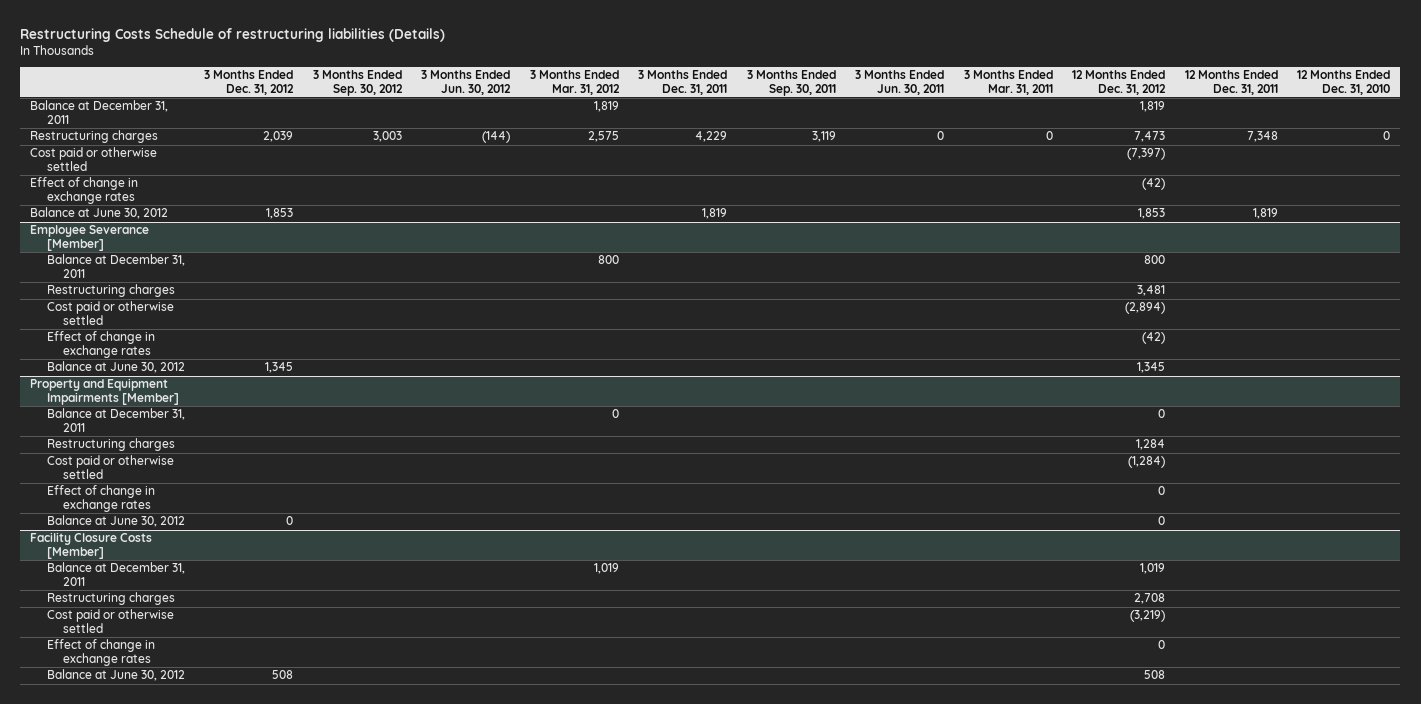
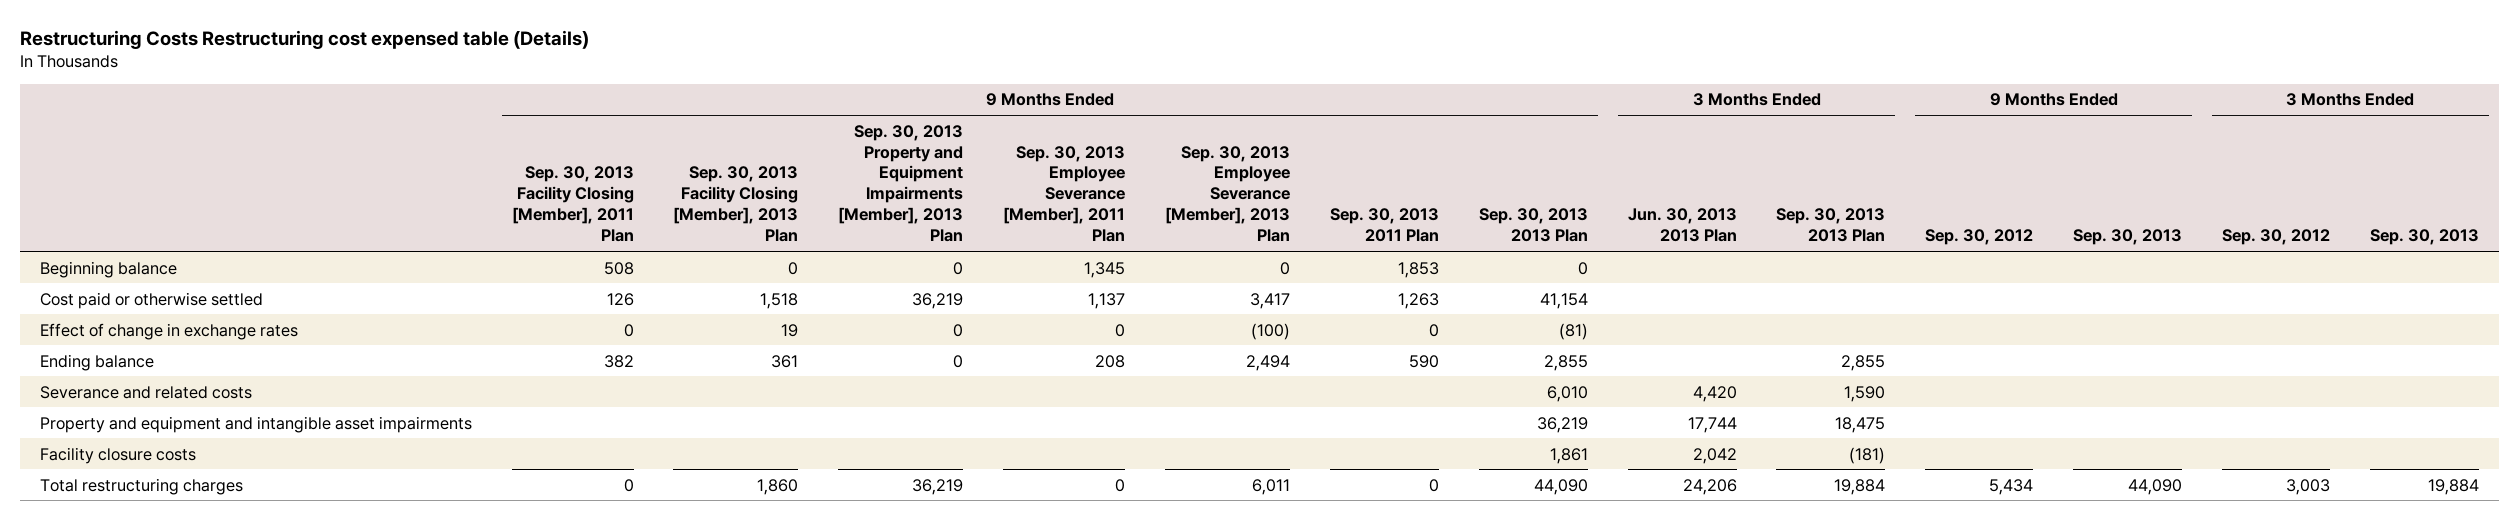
- Restructuring Costs Schedule of restructuring liabilities (Details)
+ Restructuring Costs Restructuring cost expensed table (Details)
- | 3 Months Ended Dec. 31, 2012 | 3 Months Ended Sep. 30, 2012 | 3 Months Ended Jun. 30, 2012 | 3 Months Ended Mar. 31, 2012 | 3 Months Ended Dec. 31, 2011 | 3 Months Ended Sep. 30, 2011 | 3 Months Ended Jun. 30, 2011 | 3 Months Ended Mar. 31, 2011 | 12 Months Ended Dec. 31, 2012 | 12 Months Ended Dec. 31, 2011 | 12 Months Ended Dec. 31, 2010
+ | 9 Months Ended Sep. 30, 2013 Facility Closing [Member], 2011 Plan | 9 Months Ended Sep. 30, 2013 Facility Closing [Member], 2013 Plan | 9 Months Ended Sep. 30, 2013 Property and Equipment Impairments [Member], 2013 Plan | 9 Months Ended Sep. 30, 2013 Employee Severance [Member], 2011 Plan | 9 Months Ended Sep. 30, 2013 Employee Severance [Member], 2013 Plan | 9 Months Ended Sep. 30, 2013 2011 Plan | 9 Months Ended Sep. 30, 2013 2013 Plan | 3 Months Ended Jun. 30, 2013 2013 Plan | 3 Months Ended Sep. 30, 2013 2013 Plan | 9 Months Ended Sep. 30, 2012 | 9 Months Ended Sep. 30, 2013 | 3 Months Ended Sep. 30, 2012 | 3 Months Ended Sep. 30, 2013
- Balance at December 31, 2011 | | | | 1,819 | | | | | 1,819 | |
- Restructuring charges | 2,039 | 3,003 | (144) | 2,575 | 4,229 | 3,119 | 0 | 0 | 7,473 | 7,348 | 0
+ Beginning balance | 508 | 0 | 0 | 1,345 | 0 | 1,853 | 0 | | | | | |
- Balance at June 30, 2012 | 1,853 | | | | 1,819 | | | | 1,853 | 1,819 |
- Employee Severance [Member]
- Balance at December 31, 2011 | | | | 800 | | | | | 800 | |
- Restructuring charges | | | | | | | | | 3,481 | |
- Cost paid or otherwise settled | | | | | | | | | (2,894) | |
- Effect of change in exchange rates | | | | | | | | | (42) | |
- Balance at June 30, 2012 | 1,345 | | | | | | | | 1,345 | |
- Property and Equipment Impairments [Member]
- Balance at December 31, 2011 | | | | 0 | | | | | 0 | |
- Restructuring charges | | | | | | | | | 1,284 | |
- Cost paid or otherwise settled | | | | | | | | | (1,284) | |
- Effect of change in exchange rates | | | | | | | | | 0 | |
- Balance at June 30, 2012 | 0 | | | | | | | | 0 | |
- Facility Closure Costs [Member]
- Balance at December 31, 2011 | | | | 1,019 | | | | | 1,019 | |
- Restructuring charges | | | | | | | | | 2,708 | |
- Cost paid or otherwise settled | | | | | | | | | (3,219) | |
- Effect of change in exchange rates | | | | | | | | | 0 | |
- Balance at June 30, 2012 | 508 | | | | | | | | 508 | |
+ Ending balance | 382 | 361 | 0 | 208 | 2,494 | 590 | 2,855 | | 2,855 | | | |
+ Severance and related costs | | | | | | | 6,010 | 4,420 | 1,590 | | | |
+ Property and equipment and intangible asset impairments | | | | | | | 36,219 | 17,744 | 18,475 | | | |
+ Facility closure costs | | | | | | | 1,861 | 2,042 | (181) | | | |
+ Total restructuring charges | 0 | 1,860 | 36,219 | 0 | 6,011 | 0 | 44,090 | 24,206 | 19,884 | 5,434 | 44,090 | 3,003 | 19,884

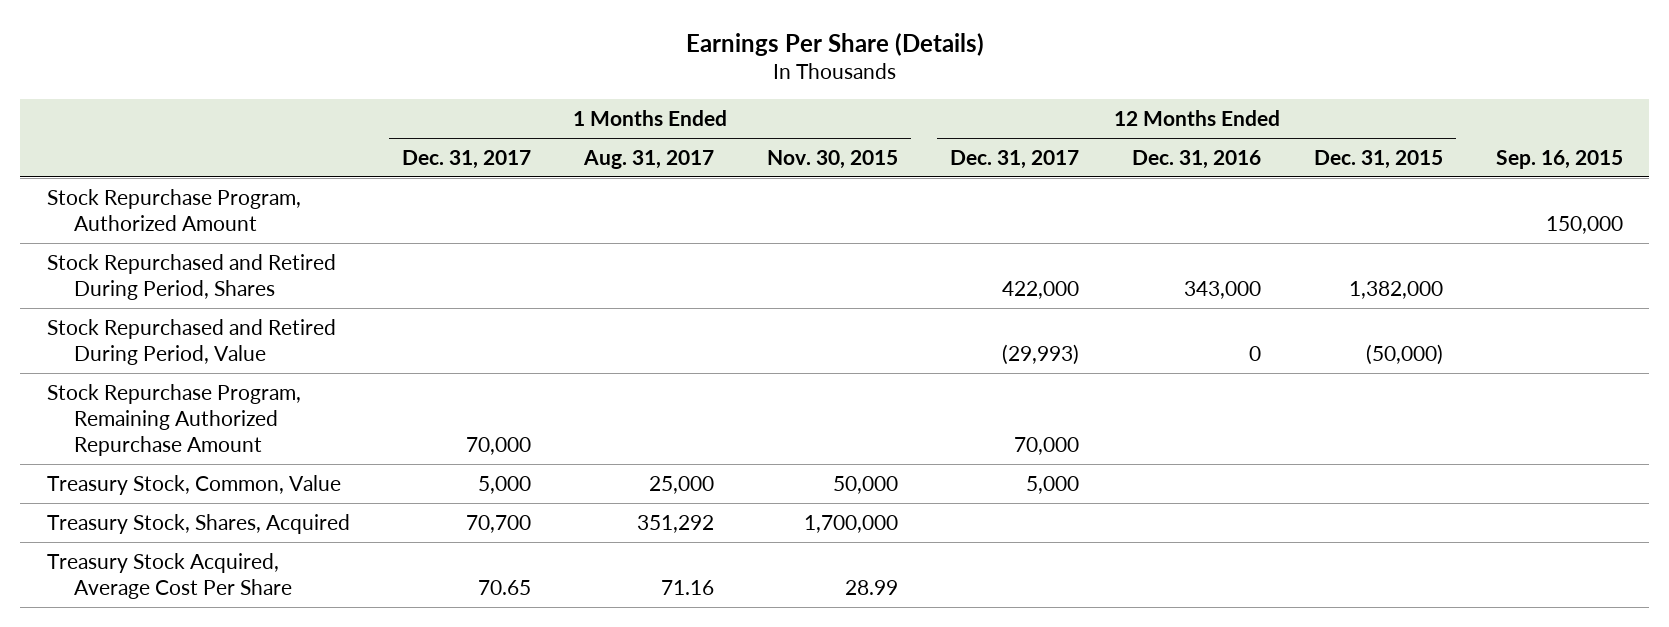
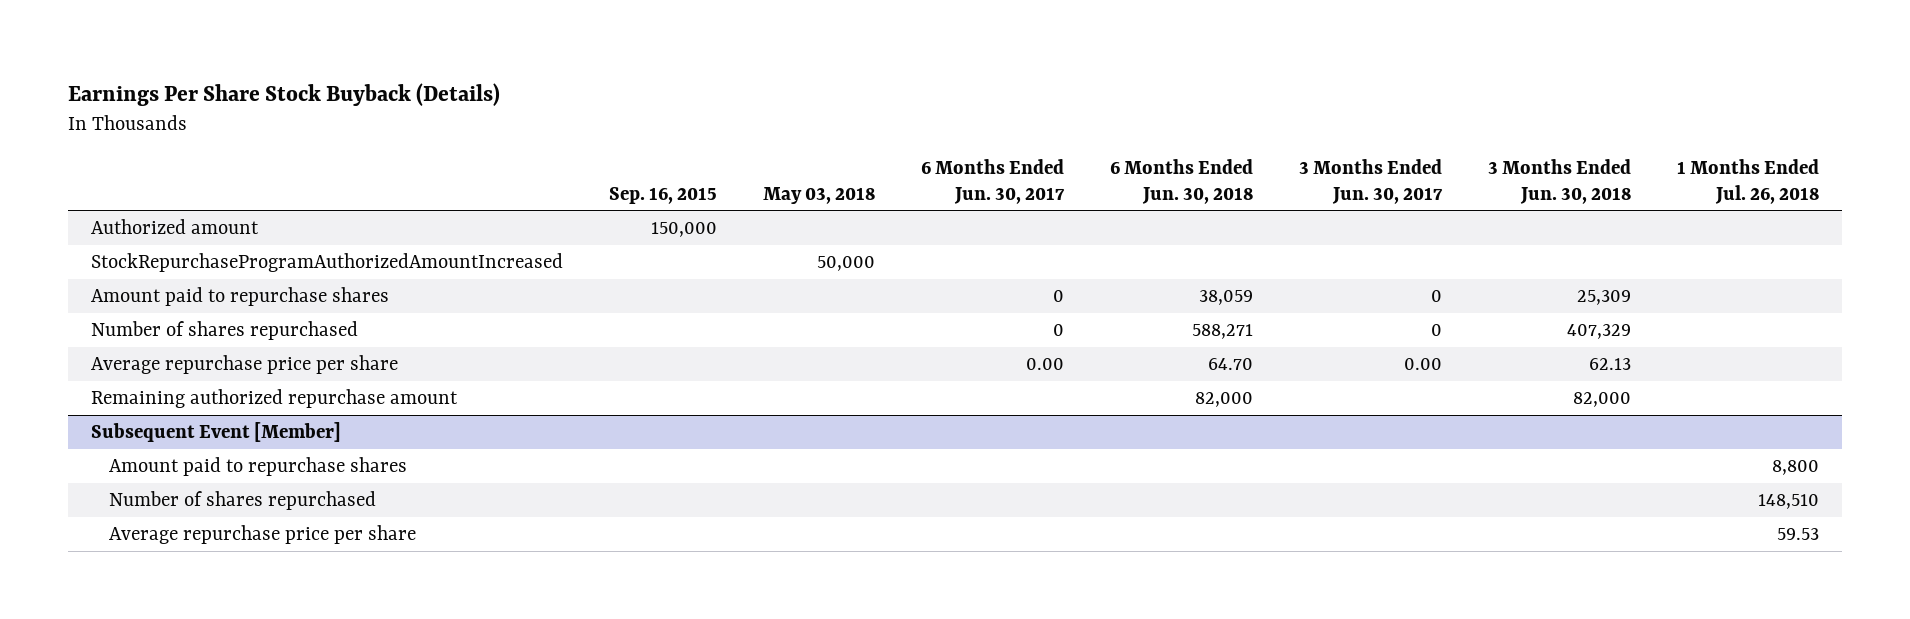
- Earnings Per Share (Details)
+ Earnings Per Share Stock Buyback (Details)
- | 1 Months Ended Dec. 31, 2017 | 1 Months Ended Aug. 31, 2017 | 1 Months Ended Nov. 30, 2015 | 12 Months Ended Dec. 31, 2017 | 12 Months Ended Dec. 31, 2016 | 12 Months Ended Dec. 31, 2015 | Sep. 16, 2015
+ | Sep. 16, 2015 | May 03, 2018 | 6 Months Ended Jun. 30, 2017 | 6 Months Ended Jun. 30, 2018 | 3 Months Ended Jun. 30, 2017 | 3 Months Ended Jun. 30, 2018 | 1 Months Ended Jul. 26, 2018
- Stock Repurchase Program, Authorized Amount | | | | | | | 150,000
- Stock Repurchased and Retired During Period, Shares | | | | 422,000 | 343,000 | 1,382,000 |
- Stock Repurchased and Retired During Period, Value | | | | (29,993) | 0 | (50,000) |
- Stock Repurchase Program, Remaining Authorized Repurchase Amount | 70,000 | | | 70,000 | | |
- Treasury Stock, Common, Value | 5,000 | 25,000 | 50,000 | 5,000 | | |
- Treasury Stock, Shares, Acquired | 70,700 | 351,292 | 1,700,000 | | | |
- Treasury Stock Acquired, Average Cost Per Share | 70.65 | 71.16 | 28.99 | | | |
+ Authorized amount | 150,000 | | | | | |
+ StockRepurchaseProgramAuthorizedAmountIncreased | | 50,000 | | | | |
+ Amount paid to repurchase shares | | | 0 | 38,059 | 0 | 25,309 |
+ Number of shares repurchased | | | 0 | 588,271 | 0 | 407,329 |
+ Average repurchase price per share | | | 0.00 | 64.70 | 0.00 | 62.13 |
+ Remaining authorized repurchase amount | | | | 82,000 | | 82,000 |
+ Subsequent Event [Member]
+ Amount paid to repurchase shares | | | | | | | 8,800
+ Number of shares repurchased | | | | | | | 148,510
+ Average repurchase price per share | | | | | | | 59.53

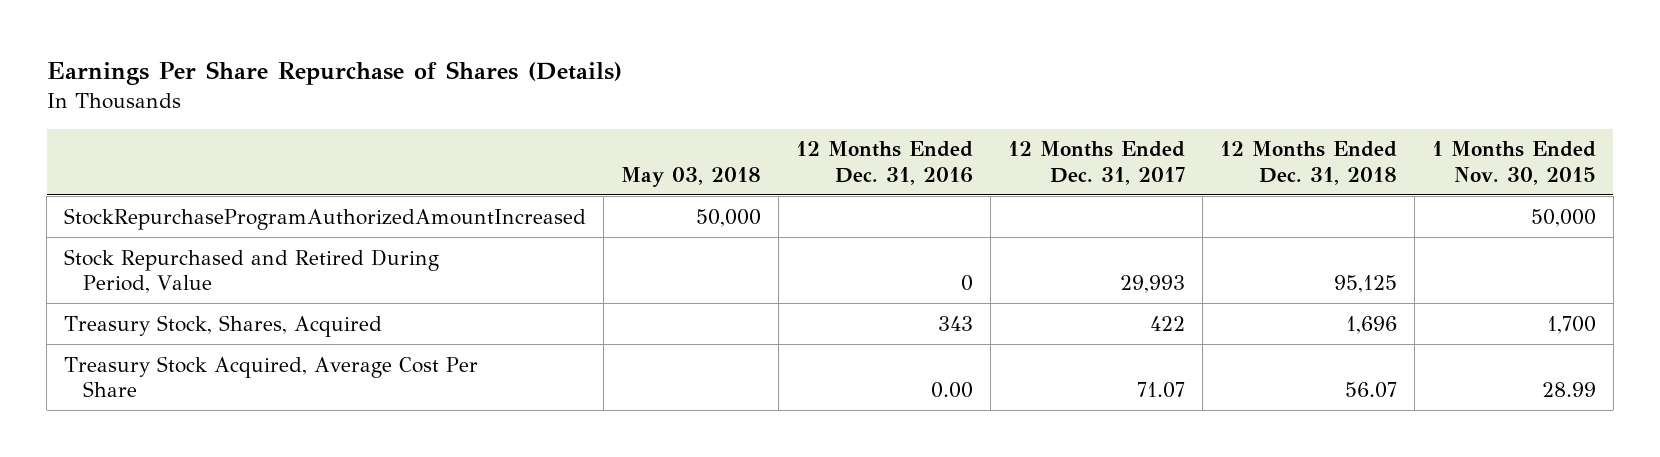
- Earnings Per Share Stock Buyback (Details)
+ Earnings Per Share Repurchase of Shares (Details)
- | Sep. 16, 2015 | May 03, 2018 | 6 Months Ended Jun. 30, 2017 | 6 Months Ended Jun. 30, 2018 | 3 Months Ended Jun. 30, 2017 | 3 Months Ended Jun. 30, 2018 | 1 Months Ended Jul. 26, 2018
+ | May 03, 2018 | 12 Months Ended Dec. 31, 2016 | 12 Months Ended Dec. 31, 2017 | 12 Months Ended Dec. 31, 2018 | 1 Months Ended Nov. 30, 2015
- Authorized amount | 150,000 | | | | | |
- Amount paid to repurchase shares | | | 0 | 38,059 | 0 | 25,309 |
- Number of shares repurchased | | | 0 | 588,271 | 0 | 407,329 |
- Average repurchase price per share | | | 0.00 | 64.70 | 0.00 | 62.13 |
- Remaining authorized repurchase amount | | | | 82,000 | | 82,000 |
- Subsequent Event [Member]
- Amount paid to repurchase shares | | | | | | | 8,800
- Number of shares repurchased | | | | | | | 148,510
- Average repurchase price per share | | | | | | | 59.53
+ Stock Repurchased and Retired During Period, Value | | 0 | 29,993 | 95,125 |
+ Treasury Stock, Shares, Acquired | | 343 | 422 | 1,696 | 1,700
+ Treasury Stock Acquired, Average Cost Per Share | | 0.00 | 71.07 | 56.07 | 28.99

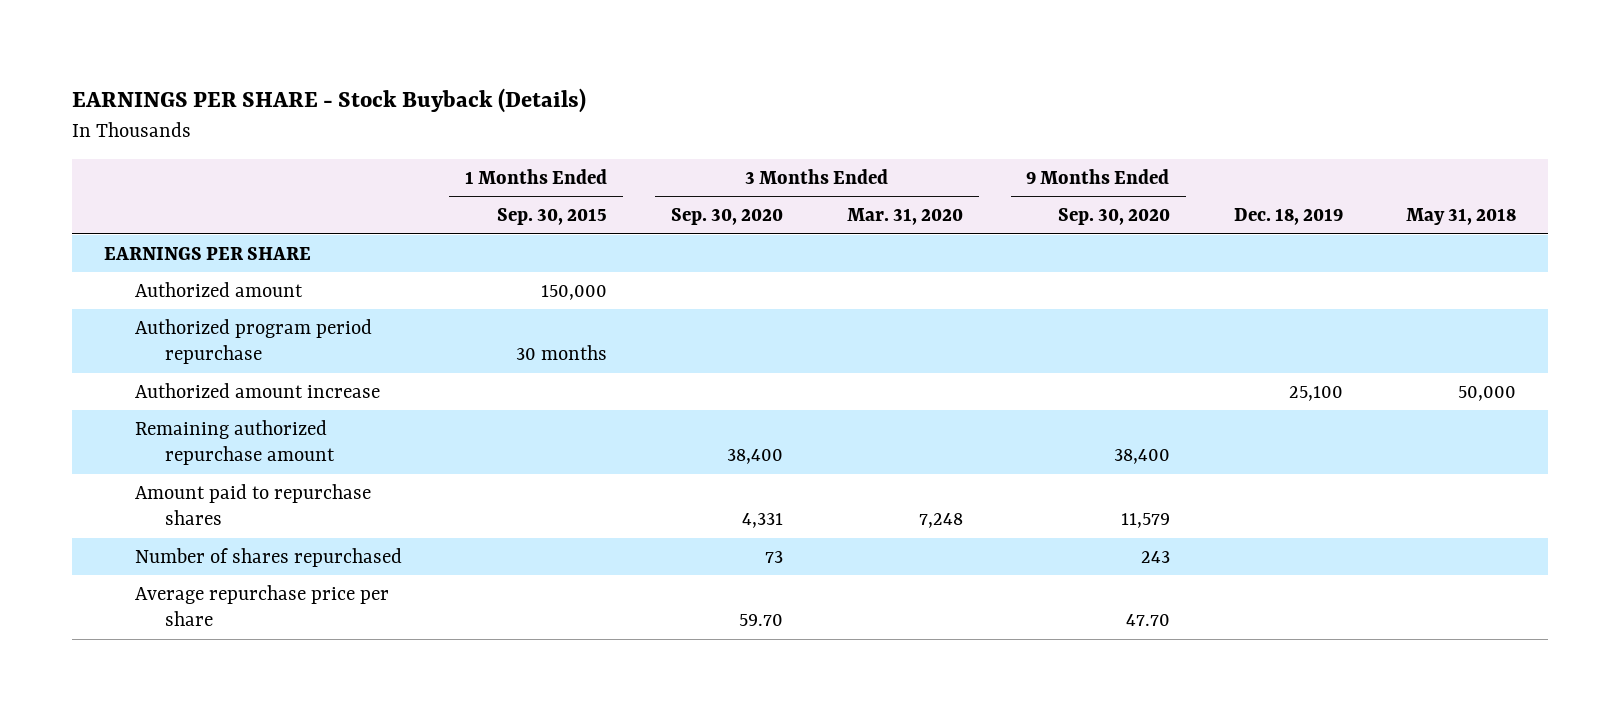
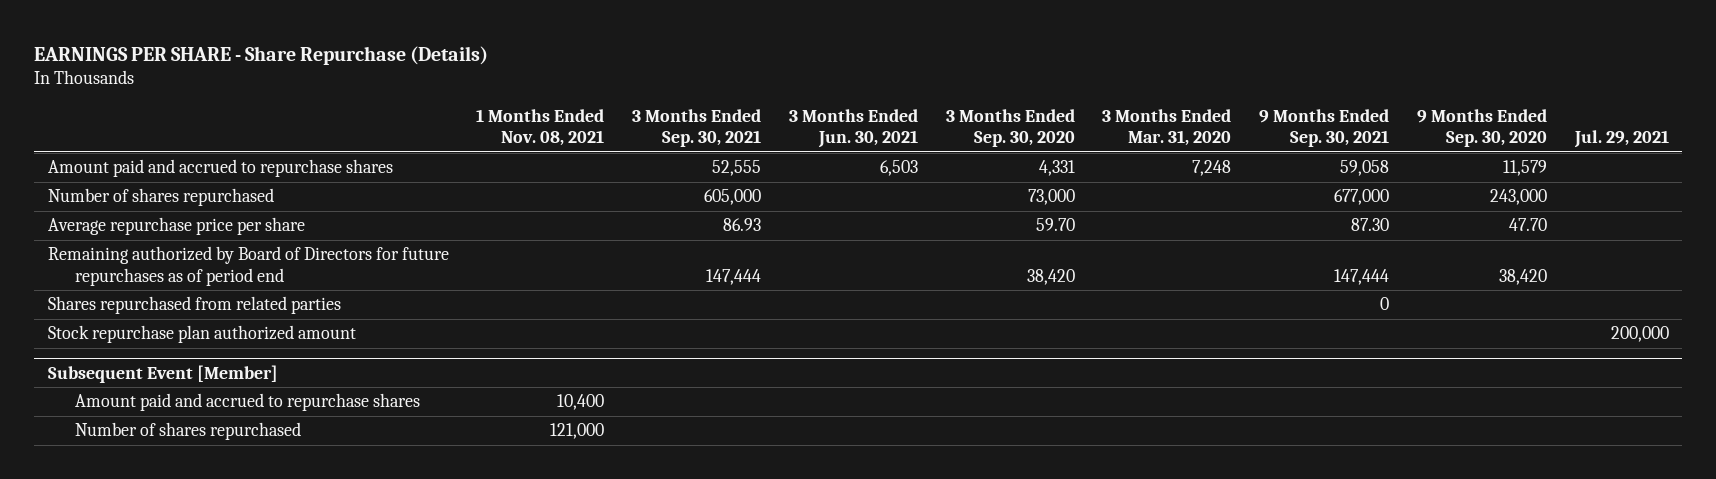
- EARNINGS PER SHARE - Stock Buyback (Details)
+ EARNINGS PER SHARE - Share Repurchase (Details)
- | 1 Months Ended Sep. 30, 2015 | 3 Months Ended Sep. 30, 2020 | 3 Months Ended Mar. 31, 2020 | 9 Months Ended Sep. 30, 2020 | Dec. 18, 2019 | May 31, 2018
+ | 1 Months Ended Nov. 08, 2021 | 3 Months Ended Sep. 30, 2021 | 3 Months Ended Jun. 30, 2021 | 3 Months Ended Sep. 30, 2020 | 3 Months Ended Mar. 31, 2020 | 9 Months Ended Sep. 30, 2021 | 9 Months Ended Sep. 30, 2020 | Jul. 29, 2021
- EARNINGS PER SHARE
- Authorized amount | 150,000 | | | | |
- Authorized program period repurchase | 30 months | | | | |
- Authorized amount increase | | | | | 25,100 | 50,000
- Remaining authorized repurchase amount | | 38,400 | | 38,400 | |
- Amount paid to repurchase shares | | 4,331 | 7,248 | 11,579 | |
- Number of shares repurchased | | 73 | | 243 | |
+ Amount paid and accrued to repurchase shares | | 52,555 | 6,503 | 4,331 | 7,248 | 59,058 | 11,579 |
+ Number of shares repurchased | | 605,000 | | 73,000 | | 677,000 | 243,000 |
+ Remaining authorized by Board of Directors for future repurchases as of period end | | 147,444 | | 38,420 | | 147,444 | 38,420 |
+ Shares repurchased from related parties | | | | | | 0 | |
+ Stock repurchase plan authorized amount | | | | | | | | 200,000
+ Subsequent Event [Member]
+ Amount paid and accrued to repurchase shares | 10,400 | | | | | | |
+ Number of shares repurchased | 121,000 | | | | | | |

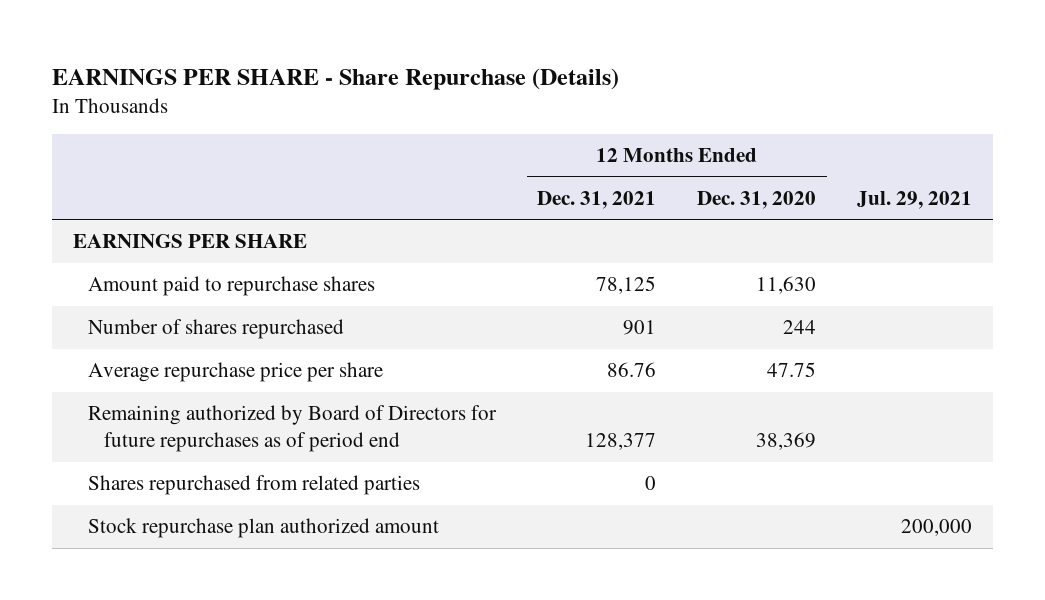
- | 1 Months Ended Nov. 08, 2021 | 3 Months Ended Sep. 30, 2021 | 3 Months Ended Jun. 30, 2021 | 3 Months Ended Sep. 30, 2020 | 3 Months Ended Mar. 31, 2020 | 9 Months Ended Sep. 30, 2021 | 9 Months Ended Sep. 30, 2020 | Jul. 29, 2021
+ | 12 Months Ended Dec. 31, 2021 | 12 Months Ended Dec. 31, 2020 | Jul. 29, 2021
- Amount paid and accrued to repurchase shares | | 52,555 | 6,503 | 4,331 | 7,248 | 59,058 | 11,579 |
+ EARNINGS PER SHARE
+ Amount paid to repurchase shares | 78,125 | 11,630 |
- Subsequent Event [Member]
- Amount paid and accrued to repurchase shares | 10,400 | | | | | | |
- Number of shares repurchased | 121,000 | | | | | | |

